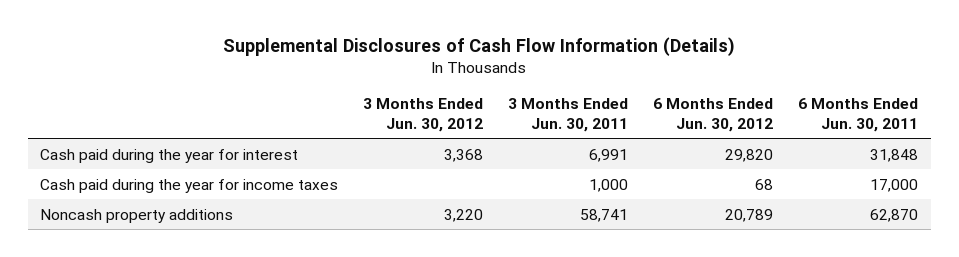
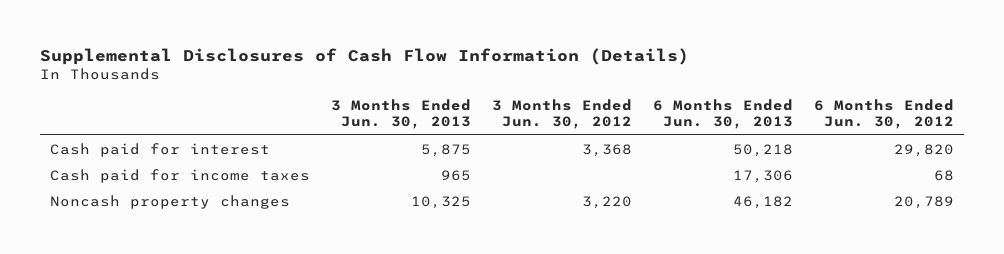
- | 3 Months Ended Jun. 30, 2012 | 3 Months Ended Jun. 30, 2011 | 6 Months Ended Jun. 30, 2012 | 6 Months Ended Jun. 30, 2011
+ | 3 Months Ended Jun. 30, 2013 | 3 Months Ended Jun. 30, 2012 | 6 Months Ended Jun. 30, 2013 | 6 Months Ended Jun. 30, 2012
- Cash paid during the year for interest | 3,368 | 6,991 | 29,820 | 31,848
- Cash paid during the year for income taxes | | 1,000 | 68 | 17,000
- Noncash property additions | 3,220 | 58,741 | 20,789 | 62,870
+ Cash paid for interest | 5,875 | 3,368 | 50,218 | 29,820
+ Cash paid for income taxes | 965 | | 17,306 | 68
+ Noncash property changes | 10,325 | 3,220 | 46,182 | 20,789

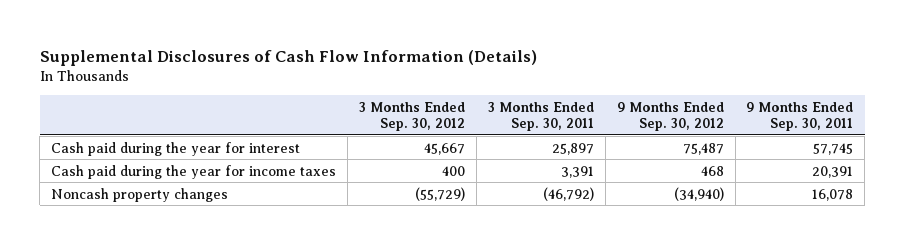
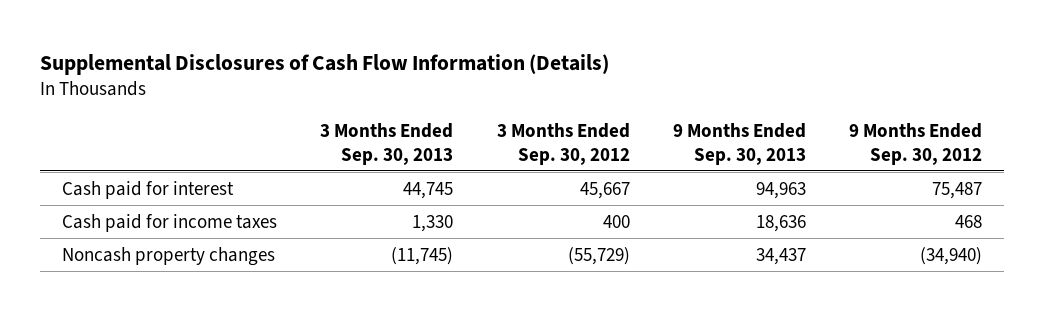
- | 3 Months Ended Sep. 30, 2012 | 3 Months Ended Sep. 30, 2011 | 9 Months Ended Sep. 30, 2012 | 9 Months Ended Sep. 30, 2011
+ | 3 Months Ended Sep. 30, 2013 | 3 Months Ended Sep. 30, 2012 | 9 Months Ended Sep. 30, 2013 | 9 Months Ended Sep. 30, 2012
- Cash paid during the year for interest | 45,667 | 25,897 | 75,487 | 57,745
- Cash paid during the year for income taxes | 400 | 3,391 | 468 | 20,391
+ Cash paid for interest | 44,745 | 45,667 | 94,963 | 75,487
+ Cash paid for income taxes | 1,330 | 400 | 18,636 | 468

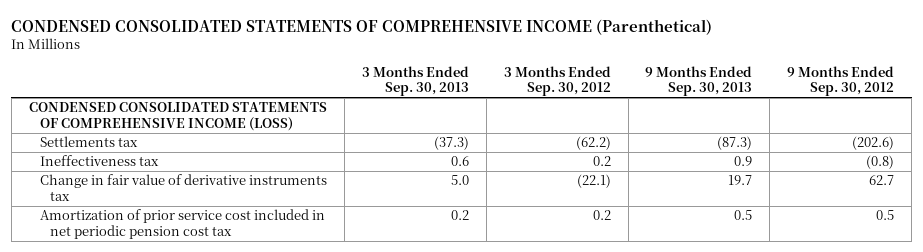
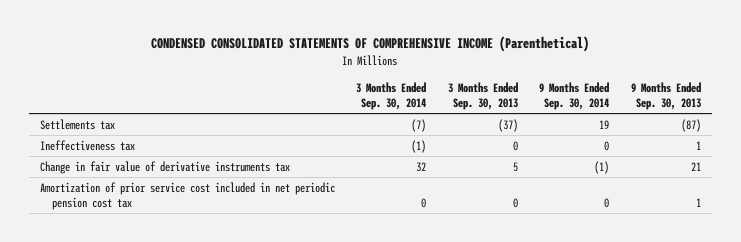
- | 3 Months Ended Sep. 30, 2013 | 3 Months Ended Sep. 30, 2012 | 9 Months Ended Sep. 30, 2013 | 9 Months Ended Sep. 30, 2012
+ | 3 Months Ended Sep. 30, 2014 | 3 Months Ended Sep. 30, 2013 | 9 Months Ended Sep. 30, 2014 | 9 Months Ended Sep. 30, 2013
- CONDENSED CONSOLIDATED STATEMENTS OF COMPREHENSIVE INCOME (LOSS)
- Settlements tax | (37.3) | (62.2) | (87.3) | (202.6)
- Ineffectiveness tax | 0.6 | 0.2 | 0.9 | (0.8)
- Change in fair value of derivative instruments tax | 5.0 | (22.1) | 19.7 | 62.7
- Amortization of prior service cost included in net periodic pension cost tax | 0.2 | 0.2 | 0.5 | 0.5
+ Settlements tax | (7) | (37) | 19 | (87)
+ Ineffectiveness tax | (1) | 0 | 0 | 1
+ Change in fair value of derivative instruments tax | 32 | 5 | (1) | 21
+ Amortization of prior service cost included in net periodic pension cost tax | 0 | 0 | 0 | 1

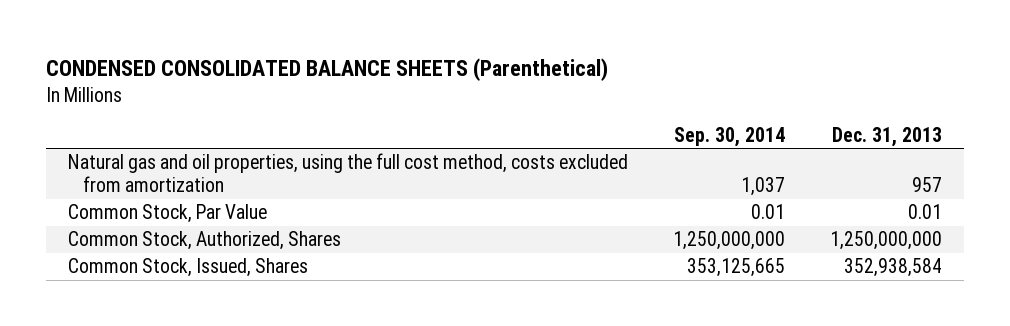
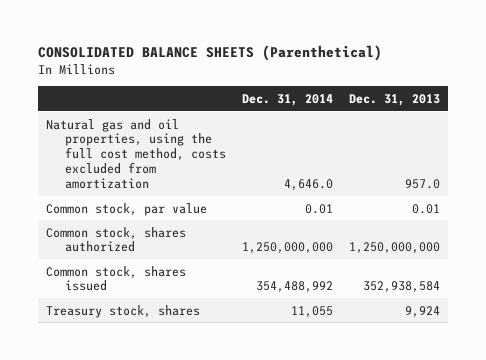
- CONDENSED CONSOLIDATED BALANCE SHEETS (Parenthetical)
+ CONSOLIDATED BALANCE SHEETS (Parenthetical)
- | Sep. 30, 2014 | Dec. 31, 2013
+ | Dec. 31, 2014 | Dec. 31, 2013
- Natural gas and oil properties, using the full cost method, costs excluded from amortization | 1,037 | 957
- Common Stock, Par Value | 0.01 | 0.01
- Common Stock, Authorized, Shares | 1,250,000,000 | 1,250,000,000
- Common Stock, Issued, Shares | 353,125,665 | 352,938,584
+ Natural gas and oil properties, using the full cost method, costs excluded from amortization | 4,646.0 | 957.0
+ Common stock, par value | 0.01 | 0.01
+ Common stock, shares authorized | 1,250,000,000 | 1,250,000,000
+ Common stock, shares issued | 354,488,992 | 352,938,584
+ Treasury stock, shares | 11,055 | 9,924

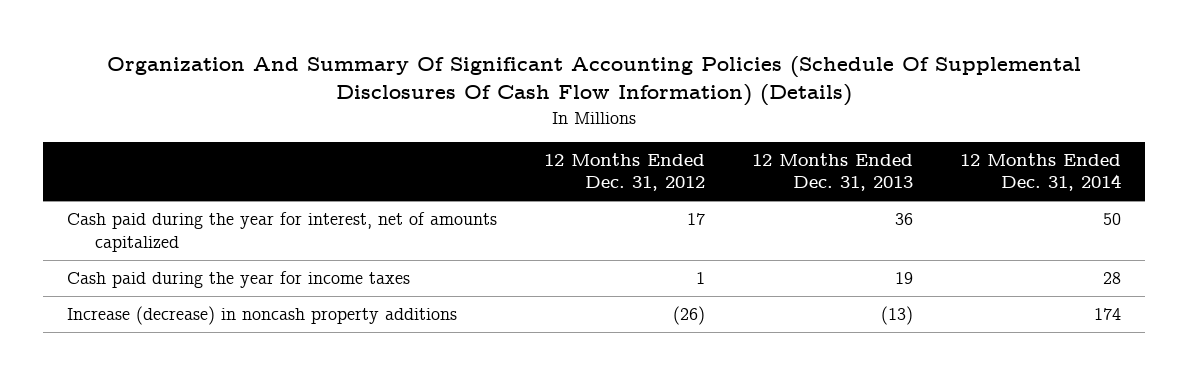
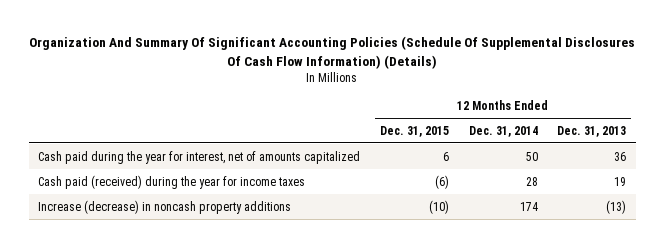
- | 12 Months Ended Dec. 31, 2012 | 12 Months Ended Dec. 31, 2013 | 12 Months Ended Dec. 31, 2014
+ | 12 Months Ended Dec. 31, 2015 | 12 Months Ended Dec. 31, 2014 | 12 Months Ended Dec. 31, 2013
- Cash paid during the year for income taxes | 1 | 19 | 28
+ Cash paid (received) during the year for income taxes | (6) | 28 | 19

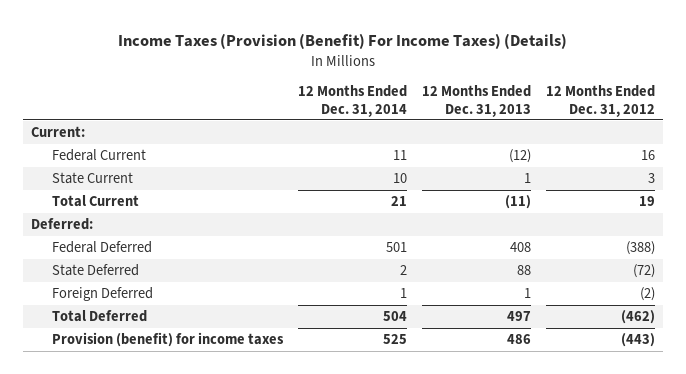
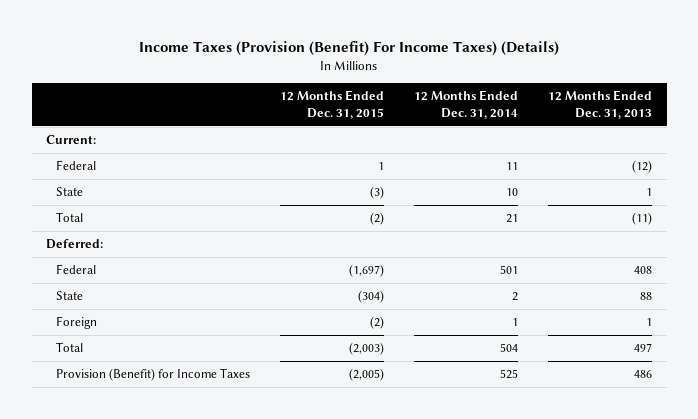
- | 12 Months Ended Dec. 31, 2014 | 12 Months Ended Dec. 31, 2013 | 12 Months Ended Dec. 31, 2012
+ | 12 Months Ended Dec. 31, 2015 | 12 Months Ended Dec. 31, 2014 | 12 Months Ended Dec. 31, 2013
- Federal Current | 11 | (12) | 16
- State Current | 10 | 1 | 3
- Total Current | 21 | (11) | 19
+ Federal | 1 | 11 | (12)
+ State | (3) | 10 | 1
+ Total | (2) | 21 | (11)
- Federal Deferred | 501 | 408 | (388)
- State Deferred | 2 | 88 | (72)
- Foreign Deferred | 1 | 1 | (2)
- Total Deferred | 504 | 497 | (462)
- Provision (benefit) for income taxes | 525 | 486 | (443)
+ Federal | (1,697) | 501 | 408
+ State | (304) | 2 | 88
+ Foreign | (2) | 1 | 1
+ Total | (2,003) | 504 | 497
+ Provision (Benefit) for Income Taxes | (2,005) | 525 | 486

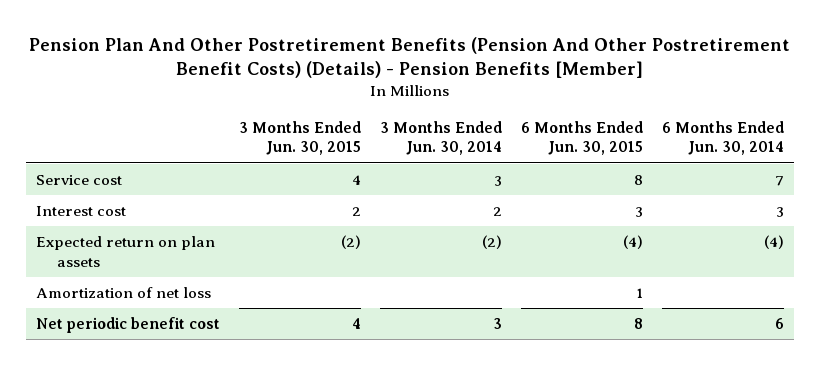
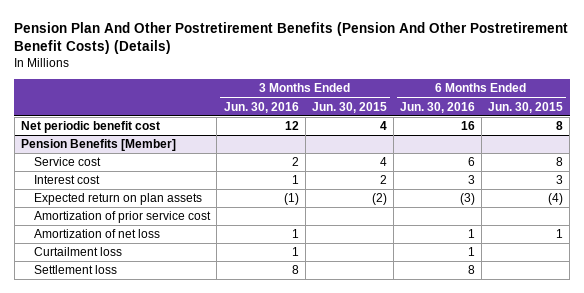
- Pension Plan And Other Postretirement Benefits (Pension And Other Postretirement Benefit Costs) (Details) - Pension Benefits [Member]
+ Pension Plan And Other Postretirement Benefits (Pension And Other Postretirement Benefit Costs) (Details)
- | 3 Months Ended Jun. 30, 2015 | 3 Months Ended Jun. 30, 2014 | 6 Months Ended Jun. 30, 2015 | 6 Months Ended Jun. 30, 2014
+ | 3 Months Ended Jun. 30, 2016 | 3 Months Ended Jun. 30, 2015 | 6 Months Ended Jun. 30, 2016 | 6 Months Ended Jun. 30, 2015
moved up: Net periodic benefit cost | 12 | 4 | 16 | 8
+ Pension Benefits [Member]
+ Amortization of prior service cost
+ Curtailment loss | 1 | | 1 |
+ Settlement loss | 8 | | 8 |

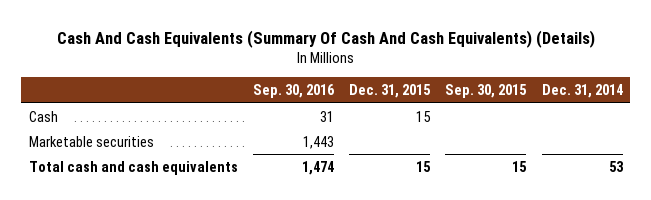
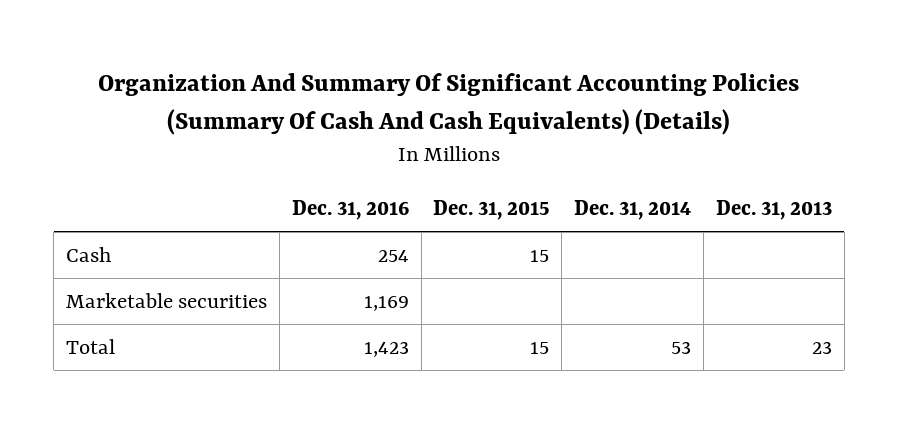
- Cash And Cash Equivalents (Summary Of Cash And Cash Equivalents) (Details)
+ Organization And Summary Of Significant Accounting Policies (Summary Of Cash And Cash Equivalents) (Details)
- | Sep. 30, 2016 | Dec. 31, 2015 | Sep. 30, 2015 | Dec. 31, 2014
+ | Dec. 31, 2016 | Dec. 31, 2015 | Dec. 31, 2014 | Dec. 31, 2013
- Total cash and cash equivalents | 1,474 | 15 | 15 | 53
+ Total | 1,423 | 15 | 53 | 23

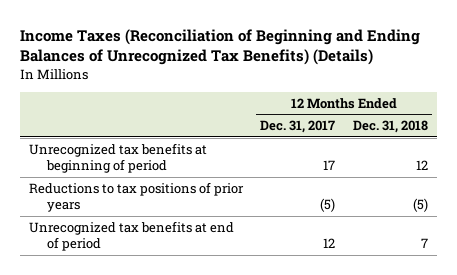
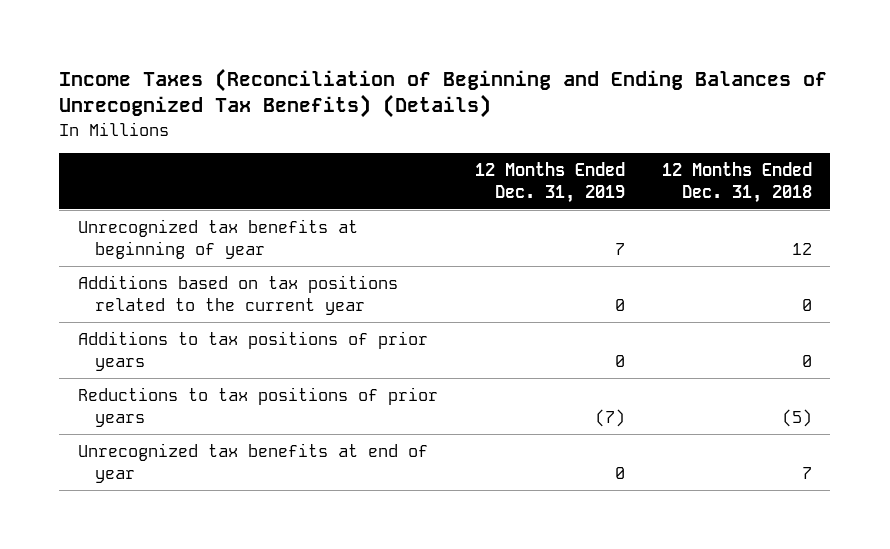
- | 12 Months Ended Dec. 31, 2017 | 12 Months Ended Dec. 31, 2018
+ | 12 Months Ended Dec. 31, 2019 | 12 Months Ended Dec. 31, 2018
- Unrecognized tax benefits at beginning of period | 17 | 12
+ Unrecognized tax benefits at beginning of year | 7 | 12
+ Additions based on tax positions related to the current year | 0 | 0
+ Additions to tax positions of prior years | 0 | 0
- Unrecognized tax benefits at end of period | 12 | 7
+ Unrecognized tax benefits at end of year | 0 | 7

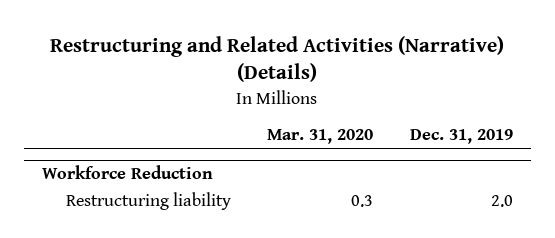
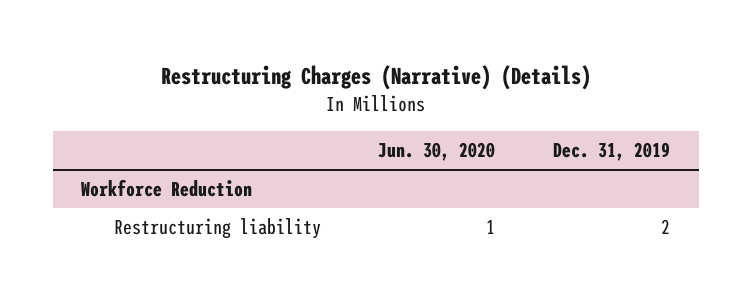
- Restructuring and Related Activities (Narrative) (Details)
+ Restructuring Charges (Narrative) (Details)
- | Mar. 31, 2020 | Dec. 31, 2019
+ | Jun. 30, 2020 | Dec. 31, 2019
@ Workforce Reduction
- Restructuring liability | 0.3 | 2.0
+ Restructuring liability | 1 | 2

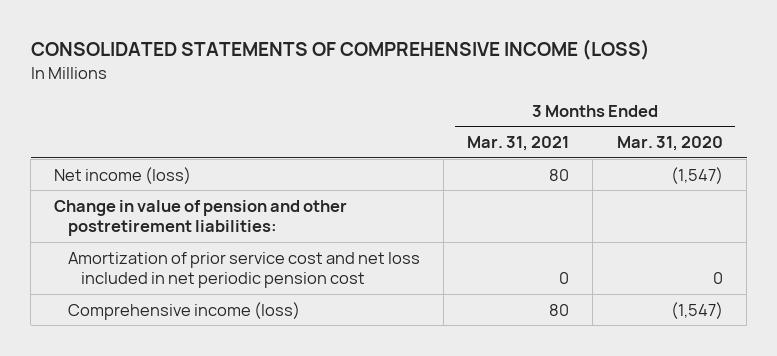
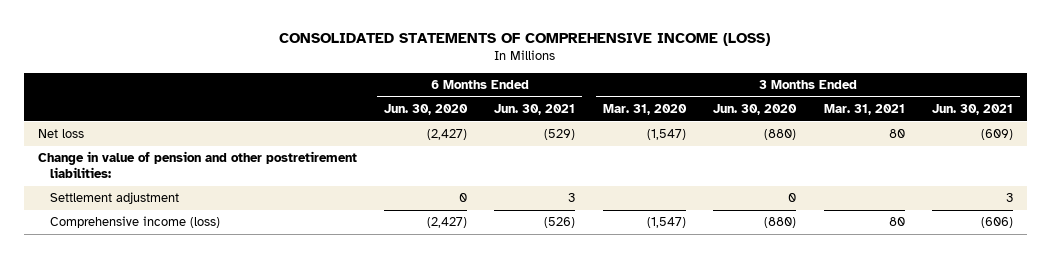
- | 3 Months Ended Mar. 31, 2021 | 3 Months Ended Mar. 31, 2020
+ | 6 Months Ended Jun. 30, 2020 | 6 Months Ended Jun. 30, 2021 | 3 Months Ended Mar. 31, 2020 | 3 Months Ended Jun. 30, 2020 | 3 Months Ended Mar. 31, 2021 | 3 Months Ended Jun. 30, 2021
- Net income (loss) | 80 | (1,547)
+ Net loss | (2,427) | (529) | (1,547) | (880) | 80 | (609)
- Amortization of prior service cost and net loss included in net periodic pension cost | 0 | 0
+ Settlement adjustment | 0 | 3 | | 0 | | 3

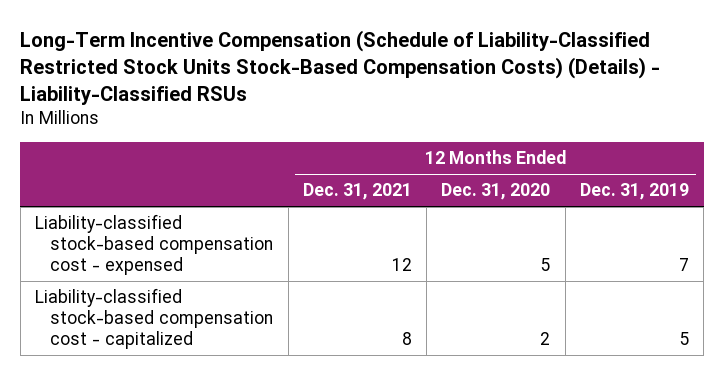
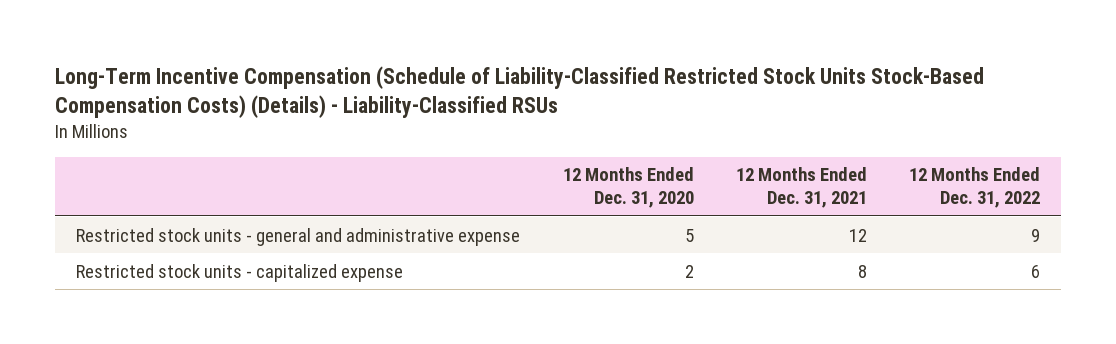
- | 12 Months Ended Dec. 31, 2021 | 12 Months Ended Dec. 31, 2020 | 12 Months Ended Dec. 31, 2019
+ | 12 Months Ended Dec. 31, 2020 | 12 Months Ended Dec. 31, 2021 | 12 Months Ended Dec. 31, 2022
- Liability-classified stock-based compensation cost - expensed | 12 | 5 | 7
- Liability-classified stock-based compensation cost - capitalized | 8 | 2 | 5
+ Restricted stock units - general and administrative expense | 5 | 12 | 9
+ Restricted stock units - capitalized expense | 2 | 8 | 6

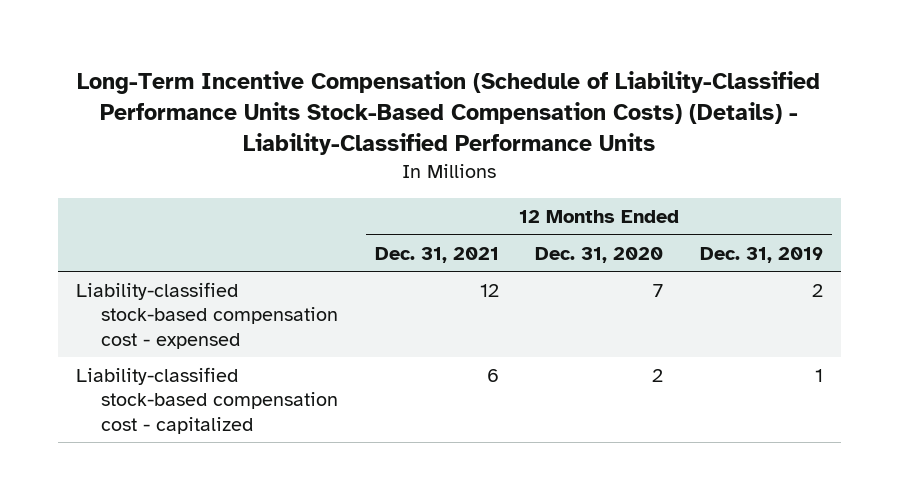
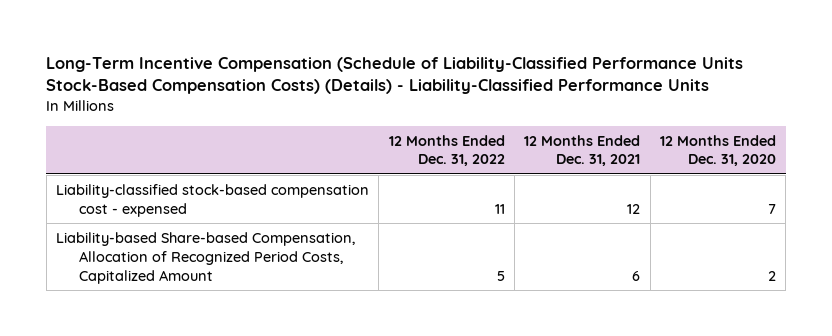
- | 12 Months Ended Dec. 31, 2021 | 12 Months Ended Dec. 31, 2020 | 12 Months Ended Dec. 31, 2019
+ | 12 Months Ended Dec. 31, 2022 | 12 Months Ended Dec. 31, 2021 | 12 Months Ended Dec. 31, 2020
- Liability-classified stock-based compensation cost - capitalized | 6 | 2 | 1
+ Liability-based Share-based Compensation, Allocation of Recognized Period Costs, Capitalized Amount | 5 | 6 | 2

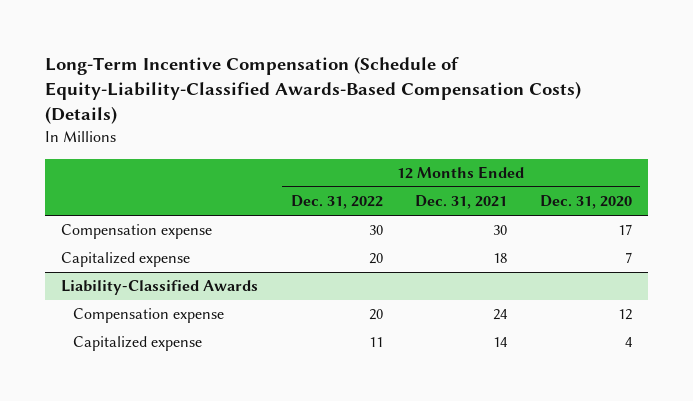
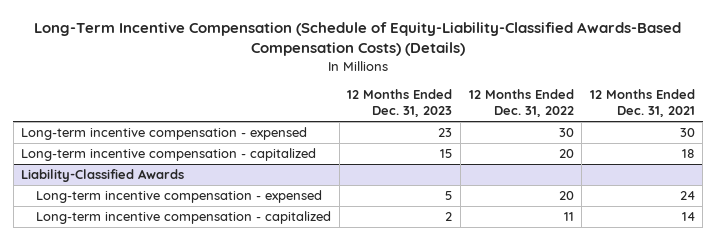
- | 12 Months Ended Dec. 31, 2022 | 12 Months Ended Dec. 31, 2021 | 12 Months Ended Dec. 31, 2020
+ | 12 Months Ended Dec. 31, 2023 | 12 Months Ended Dec. 31, 2022 | 12 Months Ended Dec. 31, 2021
- Compensation expense | 30 | 30 | 17
- Capitalized expense | 20 | 18 | 7
+ Long-term incentive compensation - expensed | 23 | 30 | 30
+ Long-term incentive compensation - capitalized | 15 | 20 | 18
@ Liability-Classified Awards
- Compensation expense | 20 | 24 | 12
- Capitalized expense | 11 | 14 | 4
+ Long-term incentive compensation - expensed | 5 | 20 | 24
+ Long-term incentive compensation - capitalized | 2 | 11 | 14

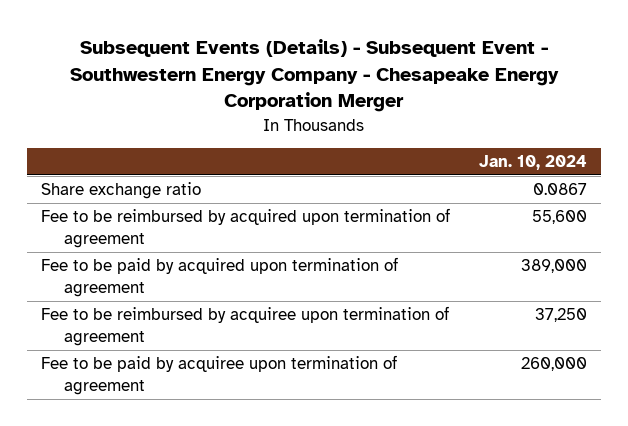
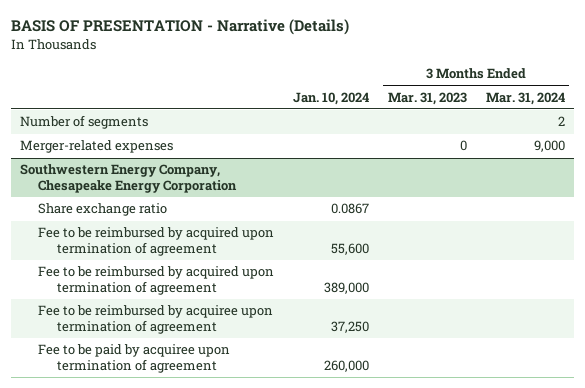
- Subsequent Events (Details) - Subsequent Event - Southwestern Energy Company - Chesapeake Energy Corporation Merger
+ BASIS OF PRESENTATION - Narrative (Details)
- | Jan. 10, 2024
+ | Jan. 10, 2024 | 3 Months Ended Mar. 31, 2023 | 3 Months Ended Mar. 31, 2024
+ Number of segments | | | 2
+ Merger-related expenses | | 0 | 9,000
+ Southwestern Energy Company, Chesapeake Energy Corporation
- Fee to be paid by acquired upon termination of agreement | 389,000
+ Fee to be reimbursed by acquired upon termination of agreement | 389,000 | |

